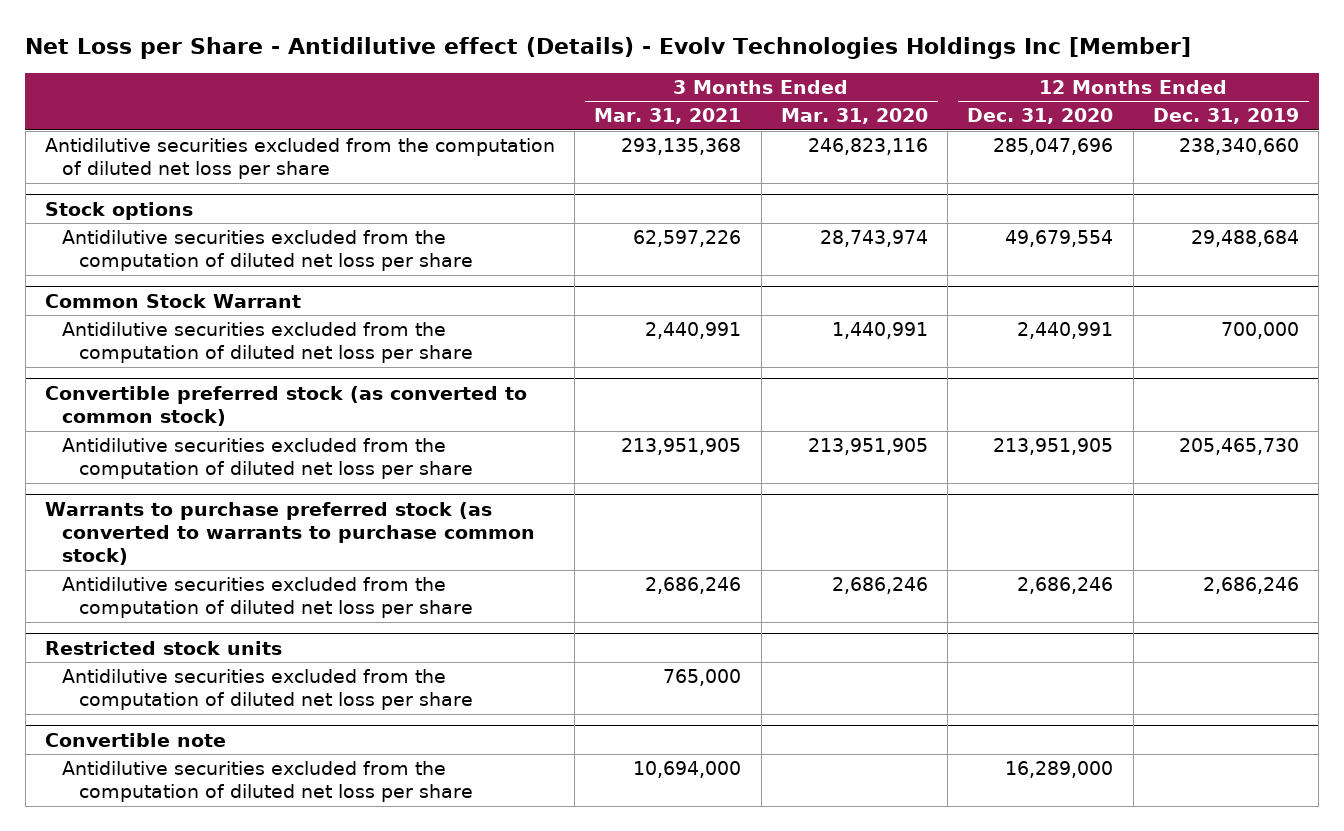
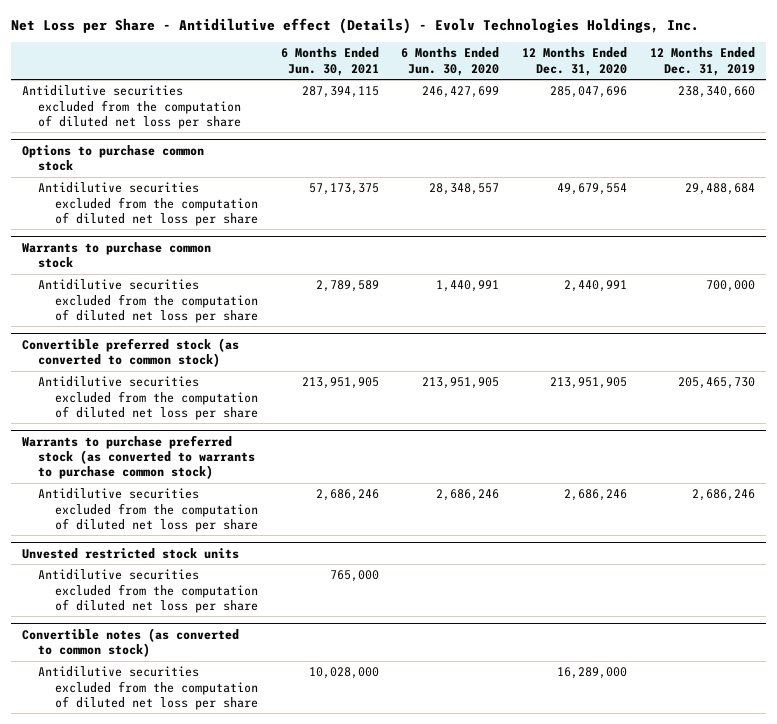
- Net Loss per Share - Antidilutive effect (Details) - Evolv Technologies Holdings Inc [Member]
+ Net Loss per Share - Antidilutive effect (Details) - Evolv Technologies Holdings, Inc.
- | 3 Months Ended Mar. 31, 2021 | 3 Months Ended Mar. 31, 2020 | 12 Months Ended Dec. 31, 2020 | 12 Months Ended Dec. 31, 2019
+ | 6 Months Ended Jun. 30, 2021 | 6 Months Ended Jun. 30, 2020 | 12 Months Ended Dec. 31, 2020 | 12 Months Ended Dec. 31, 2019
- Stock options
+ Options to purchase common stock
- Common Stock Warrant
+ Warrants to purchase common stock
- Restricted stock units
+ Unvested restricted stock units
- Convertible note
+ Convertible notes (as converted to common stock)

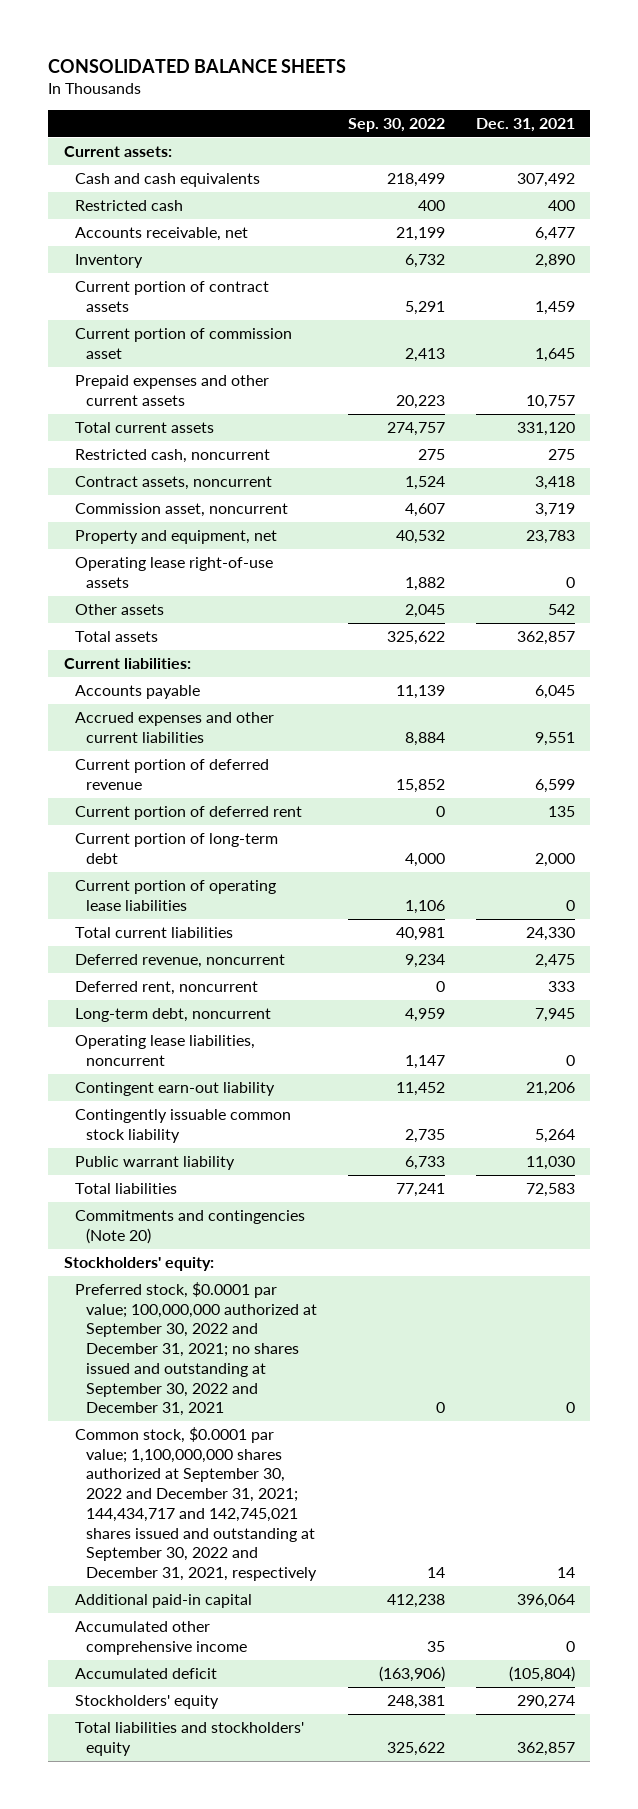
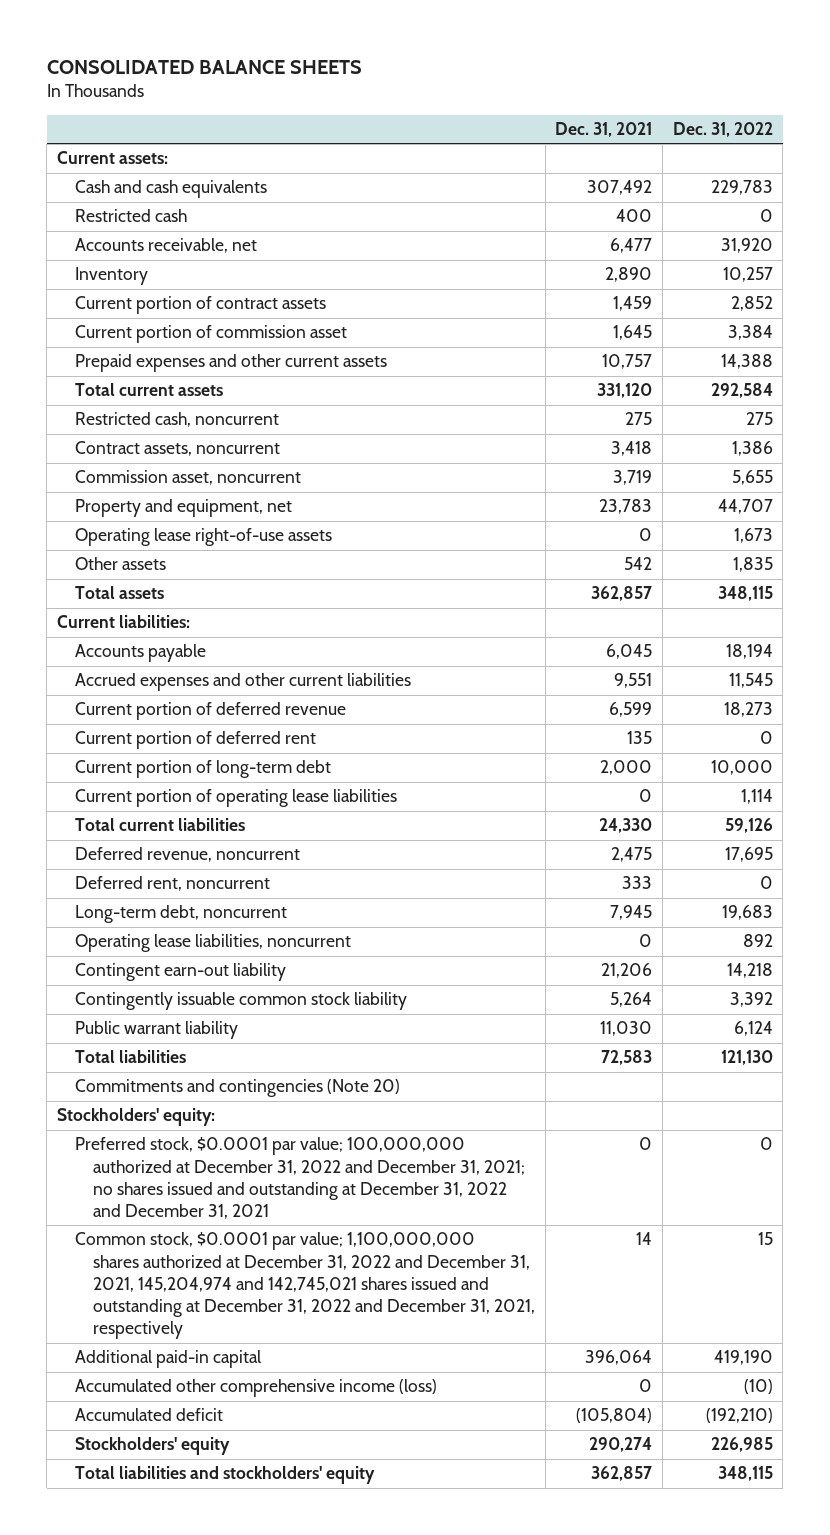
- | Sep. 30, 2022 | Dec. 31, 2021
+ | Dec. 31, 2021 | Dec. 31, 2022
- Preferred stock, $0.0001 par value; 100,000,000 authorized at September 30, 2022 and December 31, 2021; no shares issued and outstanding at September 30, 2022 and December 31, 2021 | 0 | 0
- Common stock, $0.0001 par value; 1,100,000,000 shares authorized at September 30, 2022 and December 31, 2021; 144,434,717 and 142,745,021 shares issued and outstanding at September 30, 2022 and December 31, 2021, respectively | 14 | 14
+ Preferred stock, $0.0001 par value; 100,000,000 authorized at December 31, 2022 and December 31, 2021; no shares issued and outstanding at December 31, 2022 and December 31, 2021 | 0 | 0
+ Common stock, $0.0001 par value; 1,100,000,000 shares authorized at December 31, 2022 and December 31, 2021, 145,204,974 and 142,745,021 shares issued and outstanding at December 31, 2022 and December 31, 2021, respectively | 14 | 15
- Accumulated other comprehensive income | 35 | 0
+ Accumulated other comprehensive income (loss) | 0 | (10)

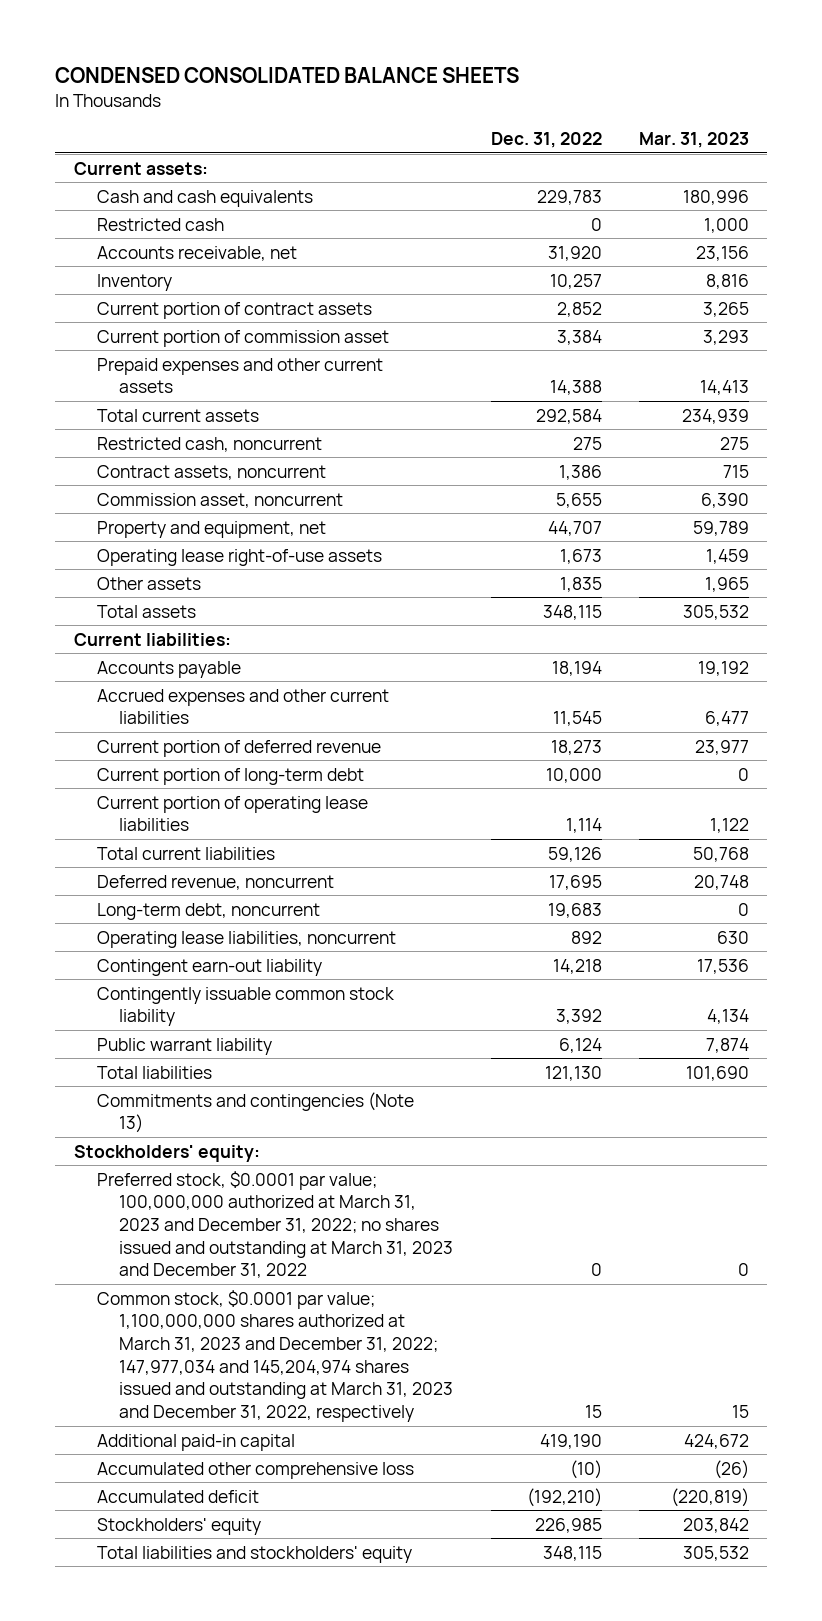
- CONSOLIDATED BALANCE SHEETS
+ CONDENSED CONSOLIDATED BALANCE SHEETS
- | Dec. 31, 2021 | Dec. 31, 2022
+ | Dec. 31, 2022 | Mar. 31, 2023
- Current portion of deferred rent | 135 | 0
- Deferred rent, noncurrent | 333 | 0
- Commitments and contingencies (Note 20)
+ Commitments and contingencies (Note 13)
- Preferred stock, $0.0001 par value; 100,000,000 authorized at December 31, 2022 and December 31, 2021; no shares issued and outstanding at December 31, 2022 and December 31, 2021 | 0 | 0
- Common stock, $0.0001 par value; 1,100,000,000 shares authorized at December 31, 2022 and December 31, 2021, 145,204,974 and 142,745,021 shares issued and outstanding at December 31, 2022 and December 31, 2021, respectively | 14 | 15
+ Preferred stock, $0.0001 par value; 100,000,000 authorized at March 31, 2023 and December 31, 2022; no shares issued and outstanding at March 31, 2023 and December 31, 2022 | 0 | 0
+ Common stock, $0.0001 par value; 1,100,000,000 shares authorized at March 31, 2023 and December 31, 2022; 147,977,034 and 145,204,974 shares issued and outstanding at March 31, 2023 and December 31, 2022, respectively | 15 | 15
- Accumulated other comprehensive income (loss) | 0 | (10)
+ Accumulated other comprehensive loss | (10) | (26)

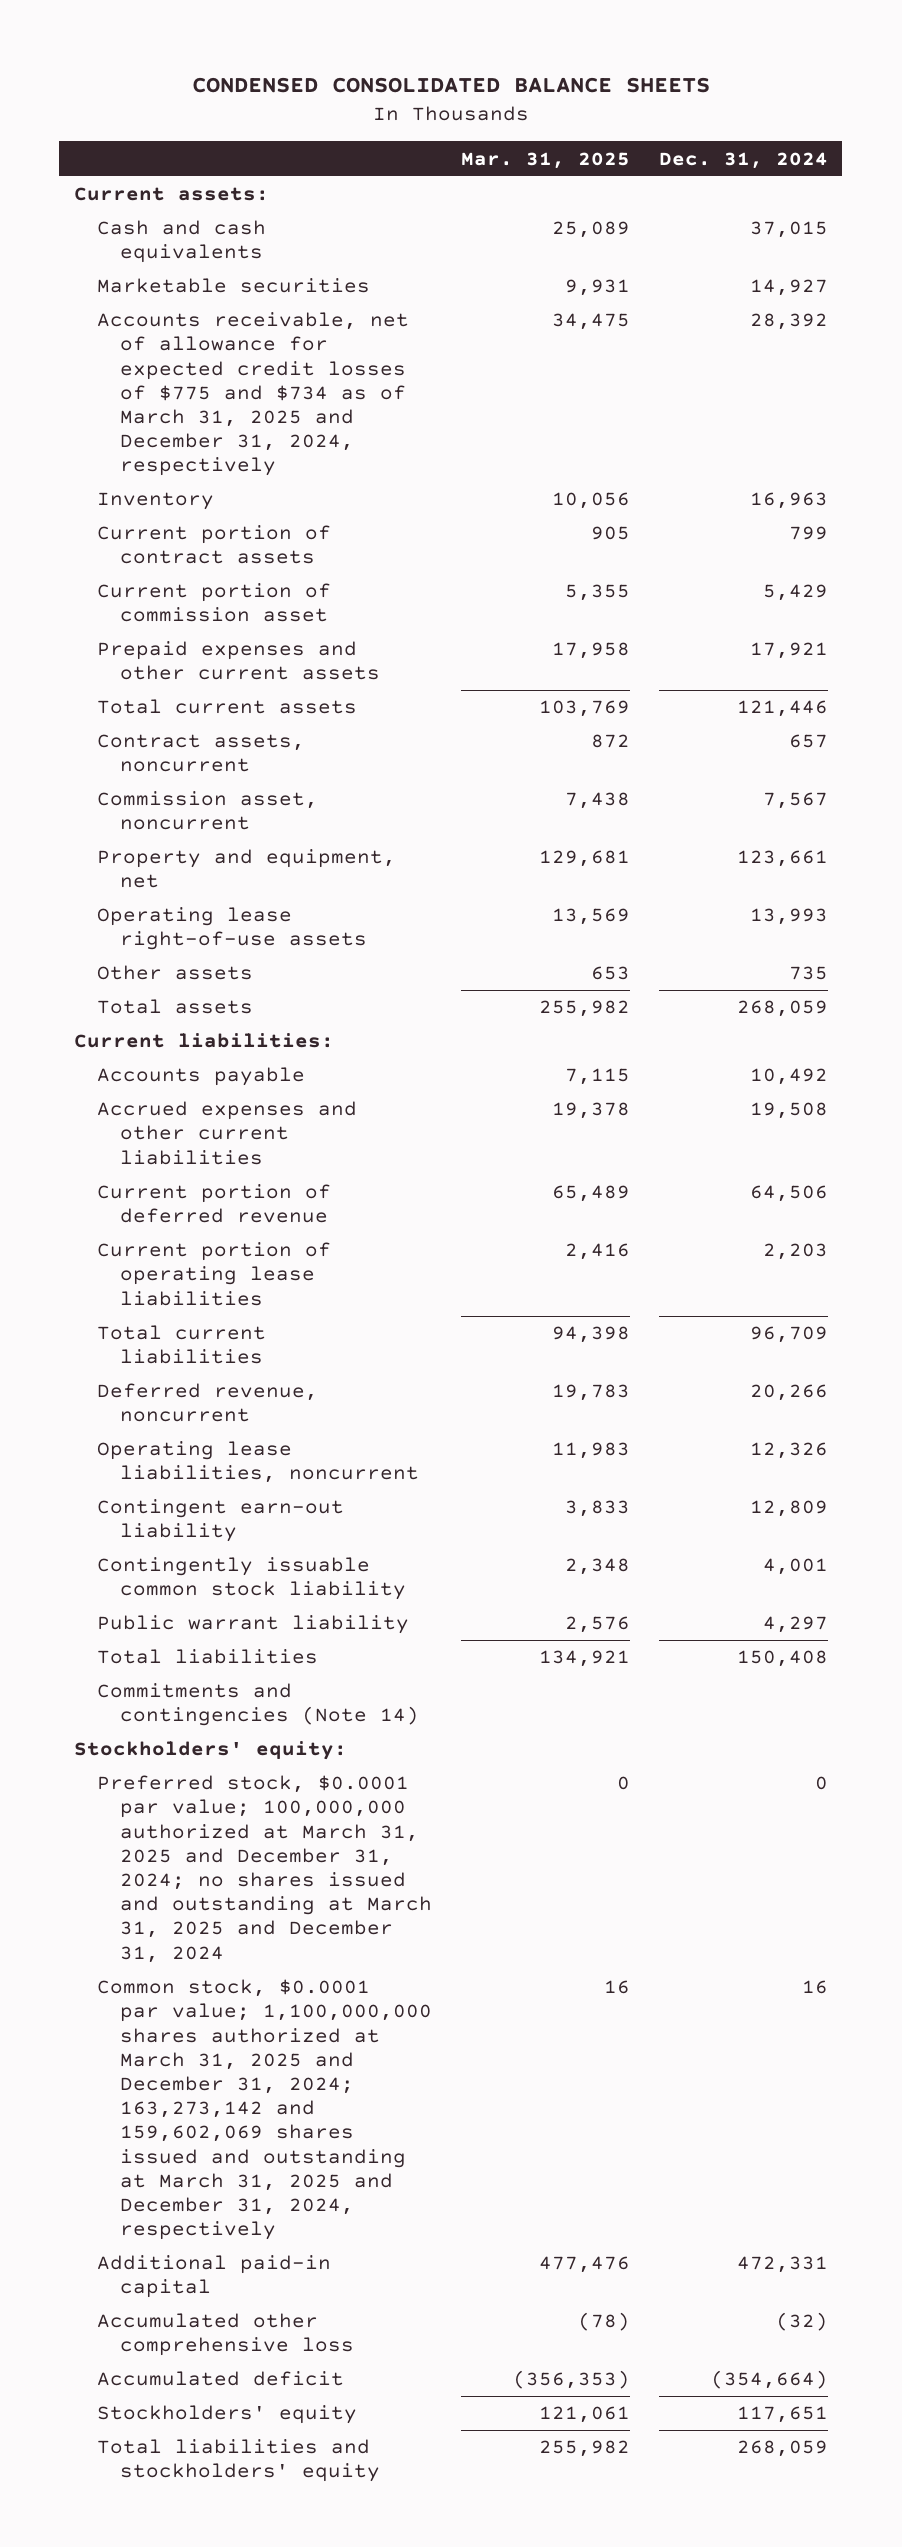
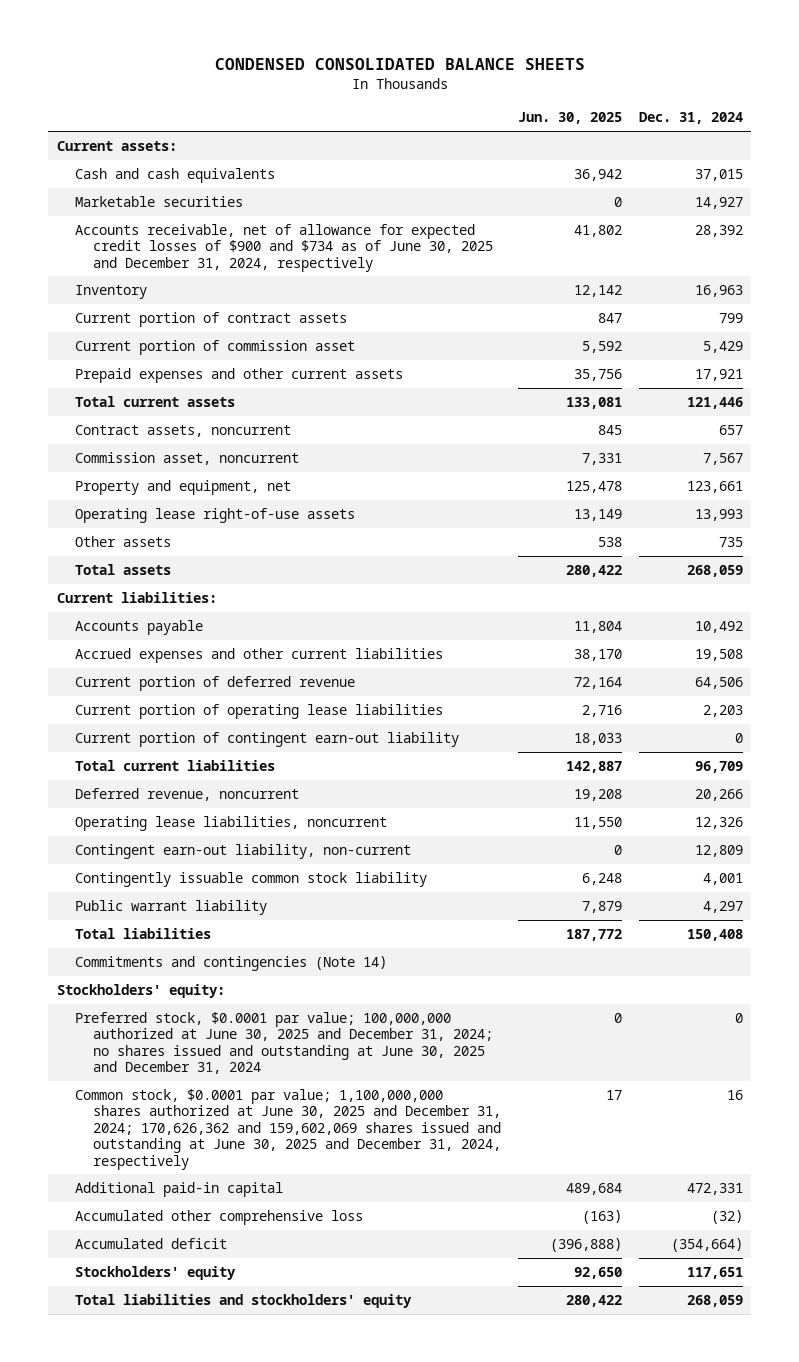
- | Mar. 31, 2025 | Dec. 31, 2024
+ | Jun. 30, 2025 | Dec. 31, 2024
- Accounts receivable, net of allowance for expected credit losses of $775 and $734 as of March 31, 2025 and December 31, 2024, respectively | 34,475 | 28,392
+ Accounts receivable, net of allowance for expected credit losses of $900 and $734 as of June 30, 2025 and December 31, 2024, respectively | 41,802 | 28,392
+ Current portion of contingent earn-out liability | 18,033 | 0
- Contingent earn-out liability | 3,833 | 12,809
+ Contingent earn-out liability, non-current | 0 | 12,809
- Preferred stock, $0.0001 par value; 100,000,000 authorized at March 31, 2025 and December 31, 2024; no shares issued and outstanding at March 31, 2025 and December 31, 2024 | 0 | 0
- Common stock, $0.0001 par value; 1,100,000,000 shares authorized at March 31, 2025 and December 31, 2024; 163,273,142 and 159,602,069 shares issued and outstanding at March 31, 2025 and December 31, 2024, respectively | 16 | 16
+ Preferred stock, $0.0001 par value; 100,000,000 authorized at June 30, 2025 and December 31, 2024; no shares issued and outstanding at June 30, 2025 and December 31, 2024 | 0 | 0
+ Common stock, $0.0001 par value; 1,100,000,000 shares authorized at June 30, 2025 and December 31, 2024; 170,626,362 and 159,602,069 shares issued and outstanding at June 30, 2025 and December 31, 2024, respectively | 17 | 16

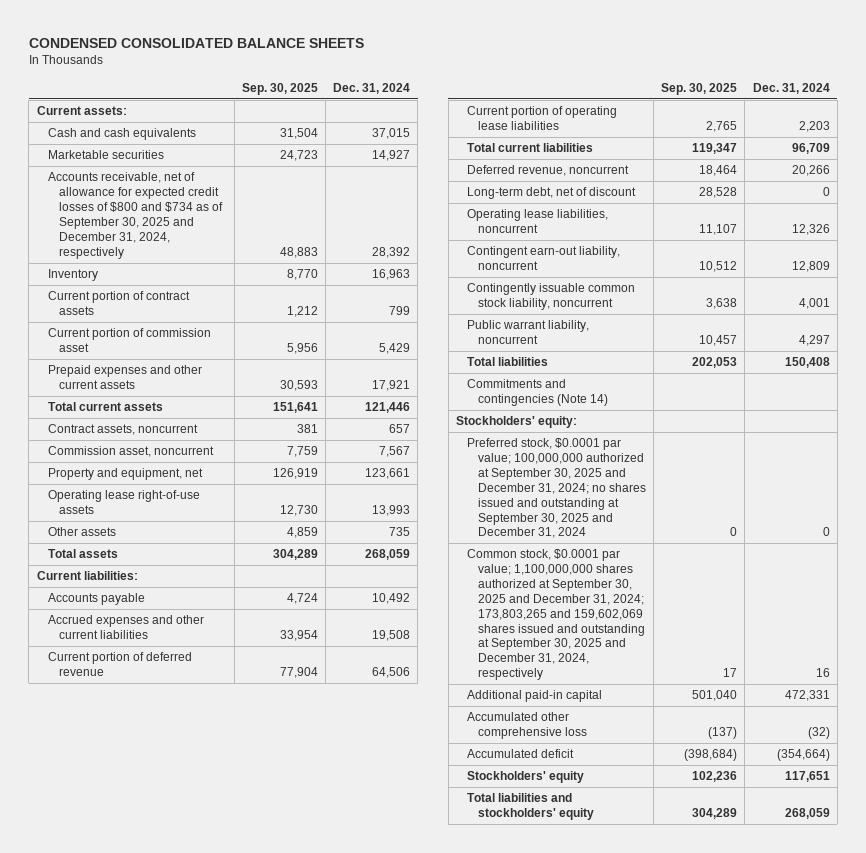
- | Jun. 30, 2025 | Dec. 31, 2024
+ | Sep. 30, 2025 | Dec. 31, 2024
- Accounts receivable, net of allowance for expected credit losses of $900 and $734 as of June 30, 2025 and December 31, 2024, respectively | 41,802 | 28,392
+ Accounts receivable, net of allowance for expected credit losses of $800 and $734 as of September 30, 2025 and December 31, 2024, respectively | 48,883 | 28,392
- Current portion of contingent earn-out liability | 18,033 | 0
+ Long-term debt, net of discount | 28,528 | 0
- Contingent earn-out liability, non-current | 0 | 12,809
- Contingently issuable common stock liability | 6,248 | 4,001
- Public warrant liability | 7,879 | 4,297
+ Contingent earn-out liability, noncurrent | 10,512 | 12,809
+ Contingently issuable common stock liability, noncurrent | 3,638 | 4,001
+ Public warrant liability, noncurrent | 10,457 | 4,297
- Preferred stock, $0.0001 par value; 100,000,000 authorized at June 30, 2025 and December 31, 2024; no shares issued and outstanding at June 30, 2025 and December 31, 2024 | 0 | 0
- Common stock, $0.0001 par value; 1,100,000,000 shares authorized at June 30, 2025 and December 31, 2024; 170,626,362 and 159,602,069 shares issued and outstanding at June 30, 2025 and December 31, 2024, respectively | 17 | 16
+ Preferred stock, $0.0001 par value; 100,000,000 authorized at September 30, 2025 and December 31, 2024; no shares issued and outstanding at September 30, 2025 and December 31, 2024 | 0 | 0
+ Common stock, $0.0001 par value; 1,100,000,000 shares authorized at September 30, 2025 and December 31, 2024; 173,803,265 and 159,602,069 shares issued and outstanding at September 30, 2025 and December 31, 2024, respectively | 17 | 16

